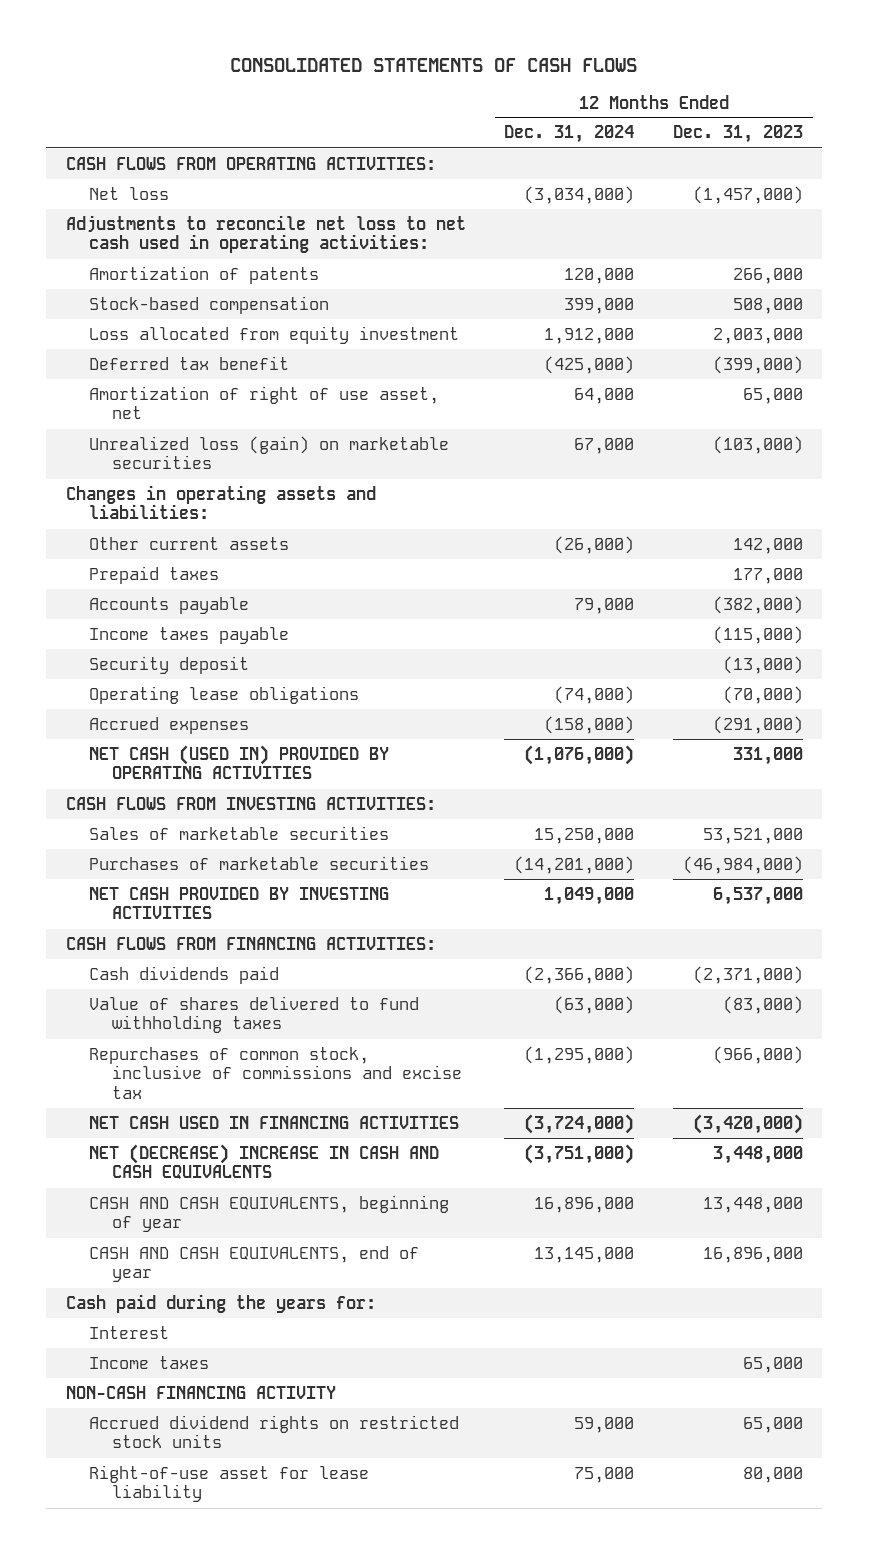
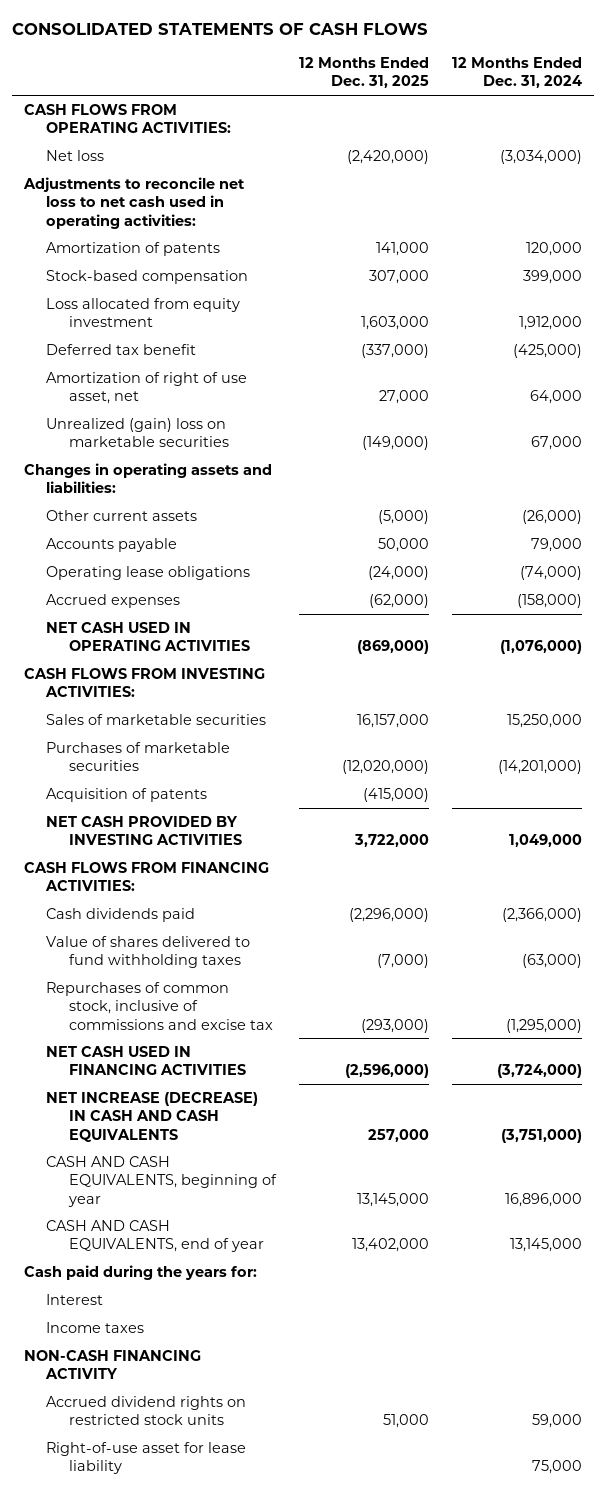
- | 12 Months Ended Dec. 31, 2024 | 12 Months Ended Dec. 31, 2023
+ | 12 Months Ended Dec. 31, 2025 | 12 Months Ended Dec. 31, 2024
- Unrealized loss (gain) on marketable securities | 67,000 | (103,000)
+ Unrealized (gain) loss on marketable securities | (149,000) | 67,000
- Prepaid taxes | | 177,000
- Income taxes payable | | (115,000)
- Security deposit | | (13,000)
- NET CASH (USED IN) PROVIDED BY OPERATING ACTIVITIES | (1,076,000) | 331,000
+ NET CASH USED IN OPERATING ACTIVITIES | (869,000) | (1,076,000)
+ Acquisition of patents | (415,000) |
- NET (DECREASE) INCREASE IN CASH AND CASH EQUIVALENTS | (3,751,000) | 3,448,000
+ NET INCREASE (DECREASE) IN CASH AND CASH EQUIVALENTS | 257,000 | (3,751,000)

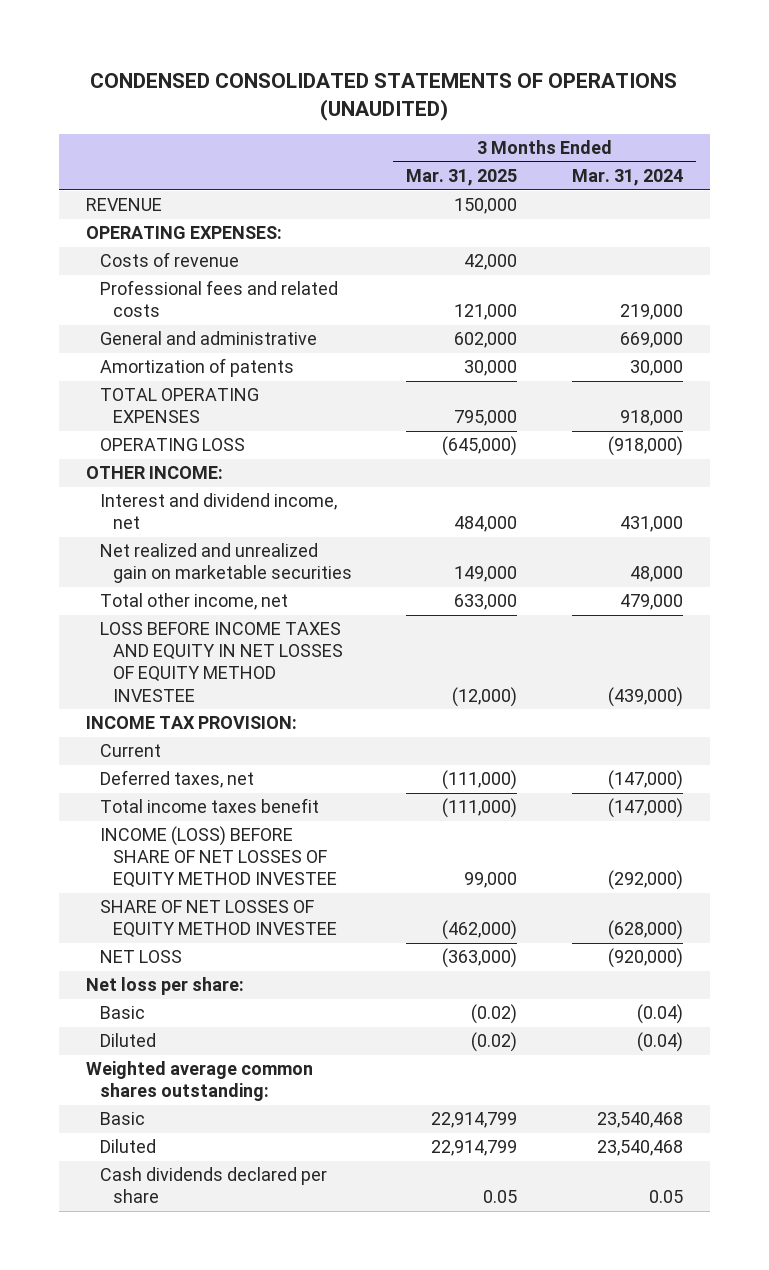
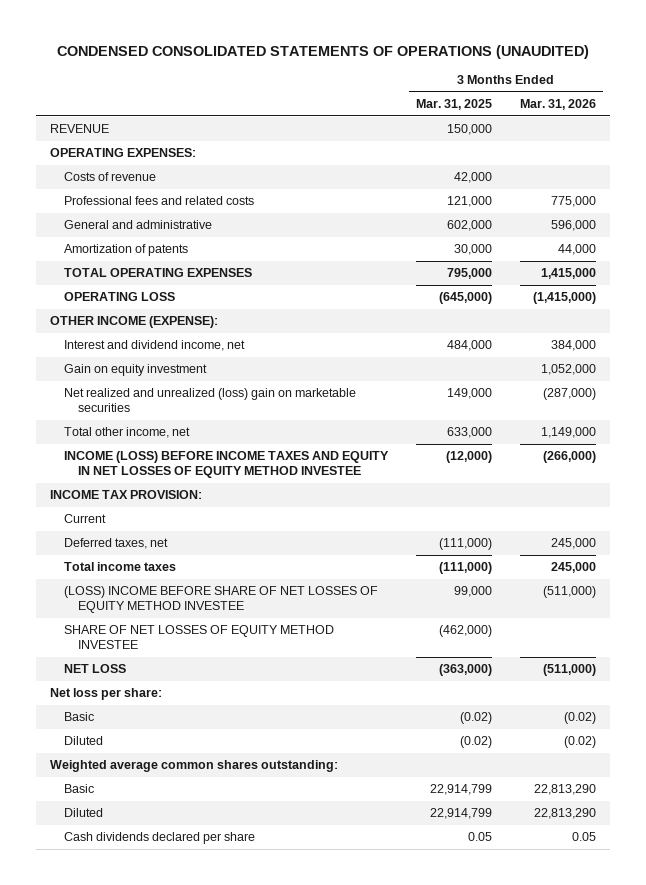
- | 3 Months Ended Mar. 31, 2025 | 3 Months Ended Mar. 31, 2024
+ | 3 Months Ended Mar. 31, 2025 | 3 Months Ended Mar. 31, 2026
- OTHER INCOME:
+ OTHER INCOME (EXPENSE):
- Net realized and unrealized gain on marketable securities | 149,000 | 48,000
+ Gain on equity investment | | 1,052,000
+ Net realized and unrealized (loss) gain on marketable securities | 149,000 | (287,000)
- LOSS BEFORE INCOME TAXES AND EQUITY IN NET LOSSES OF EQUITY METHOD INVESTEE | (12,000) | (439,000)
+ INCOME (LOSS) BEFORE INCOME TAXES AND EQUITY IN NET LOSSES OF EQUITY METHOD INVESTEE | (12,000) | (266,000)
- Total income taxes benefit | (111,000) | (147,000)
- INCOME (LOSS) BEFORE SHARE OF NET LOSSES OF EQUITY METHOD INVESTEE | 99,000 | (292,000)
+ Total income taxes | (111,000) | 245,000
+ (LOSS) INCOME BEFORE SHARE OF NET LOSSES OF EQUITY METHOD INVESTEE | 99,000 | (511,000)

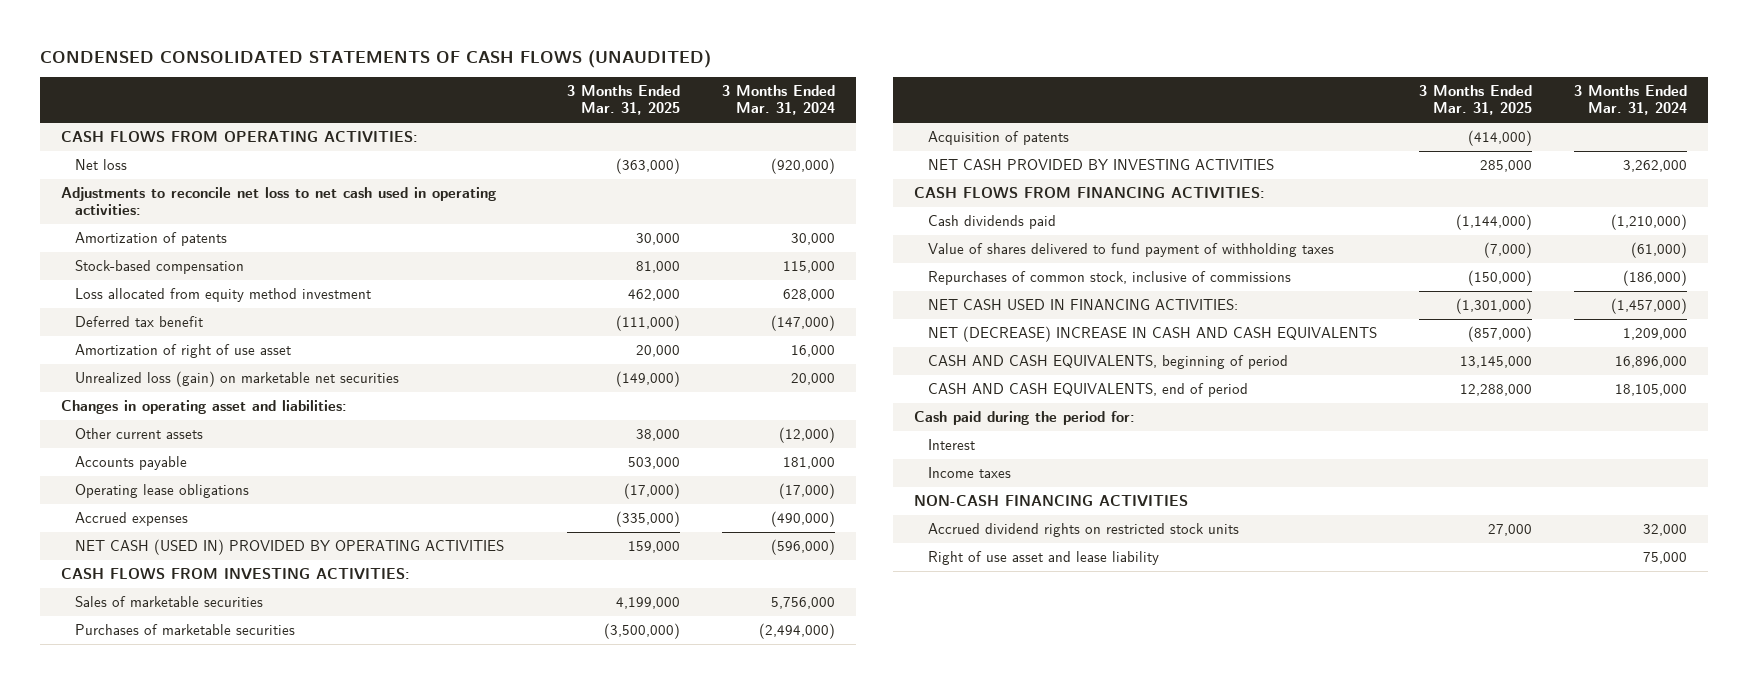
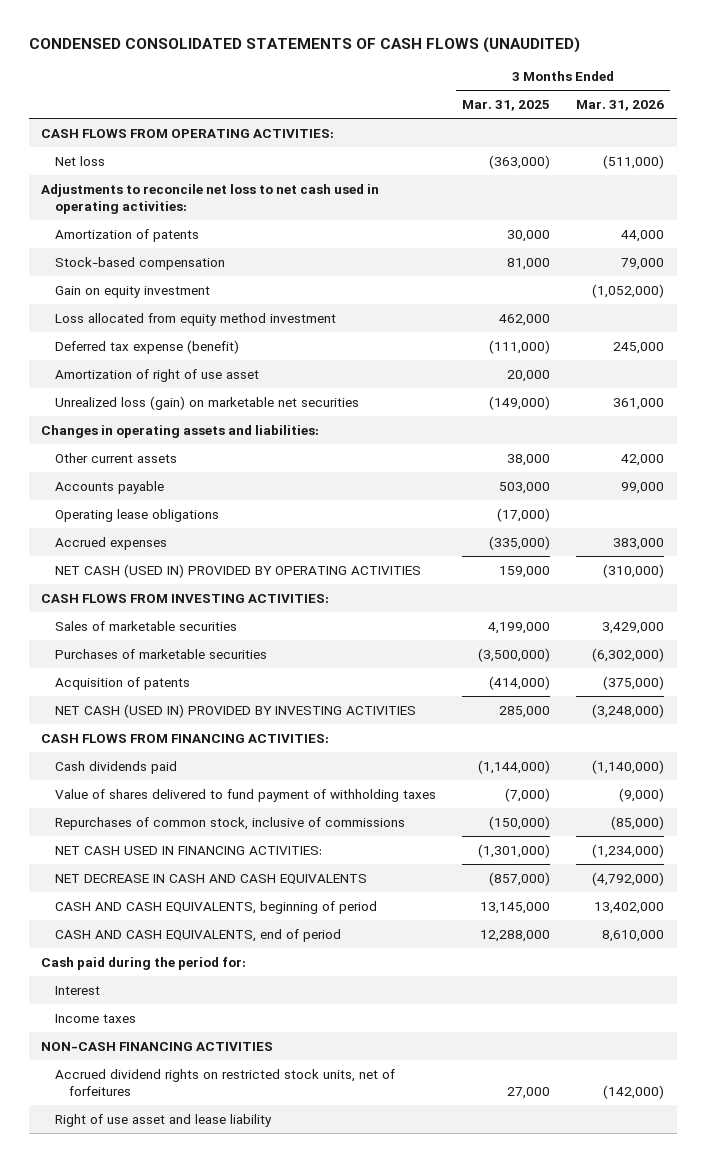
- | 3 Months Ended Mar. 31, 2025 | 3 Months Ended Mar. 31, 2024
+ | 3 Months Ended Mar. 31, 2025 | 3 Months Ended Mar. 31, 2026
+ Gain on equity investment | | (1,052,000)
- Deferred tax benefit | (111,000) | (147,000)
+ Deferred tax expense (benefit) | (111,000) | 245,000
- Changes in operating asset and liabilities:
+ Changes in operating assets and liabilities:
- NET CASH PROVIDED BY INVESTING ACTIVITIES | 285,000 | 3,262,000
+ NET CASH (USED IN) PROVIDED BY INVESTING ACTIVITIES | 285,000 | (3,248,000)
- NET (DECREASE) INCREASE IN CASH AND CASH EQUIVALENTS | (857,000) | 1,209,000
+ NET DECREASE IN CASH AND CASH EQUIVALENTS | (857,000) | (4,792,000)
- Accrued dividend rights on restricted stock units | 27,000 | 32,000
+ Accrued dividend rights on restricted stock units, net of forfeitures | 27,000 | (142,000)

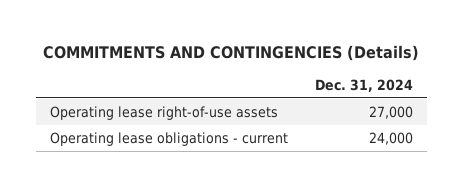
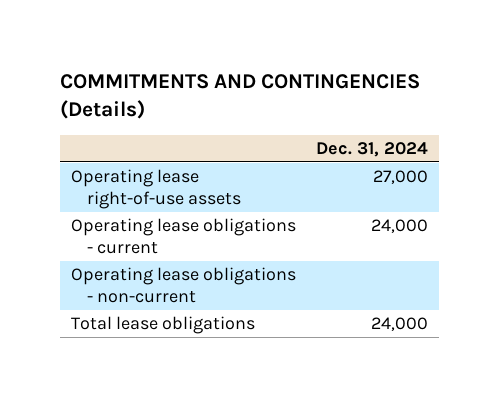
+ Operating lease obligations - non-current
+ Total lease obligations | 24,000

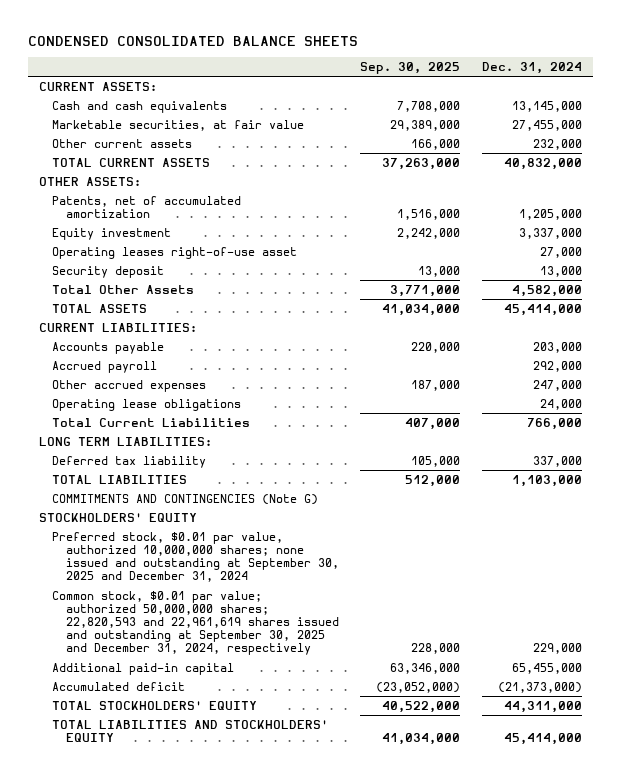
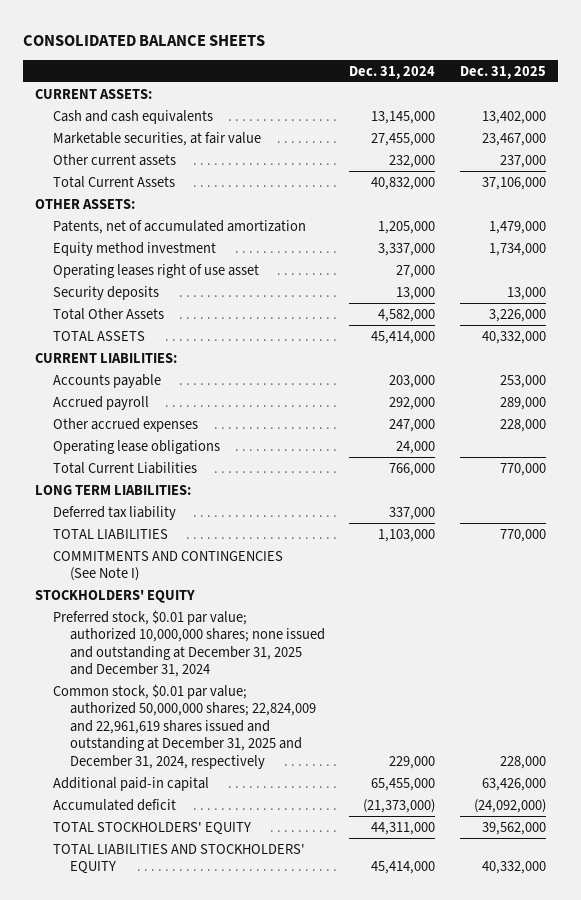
- CONDENSED CONSOLIDATED BALANCE SHEETS
+ CONSOLIDATED BALANCE SHEETS
- | Sep. 30, 2025 | Dec. 31, 2024
+ | Dec. 31, 2024 | Dec. 31, 2025
- TOTAL CURRENT ASSETS | 37,263,000 | 40,832,000
+ Total Current Assets | 40,832,000 | 37,106,000
- Equity investment | 2,242,000 | 3,337,000
- Operating leases right-of-use asset | | 27,000
- Security deposit | 13,000 | 13,000
+ Equity method investment | 3,337,000 | 1,734,000
+ Operating leases right of use asset | 27,000 |
+ Security deposits | 13,000 | 13,000
- COMMITMENTS AND CONTINGENCIES (Note G)
+ COMMITMENTS AND CONTINGENCIES (See Note I)
- Preferred stock, $0.01 par value, authorized 10,000,000 shares; none issued and outstanding at September 30, 2025 and December 31, 2024
- Common stock, $0.01 par value; authorized 50,000,000 shares; 22,820,593 and 22,961,619 shares issued and outstanding at September 30, 2025 and December 31, 2024, respectively | 228,000 | 229,000
+ Preferred stock, $0.01 par value; authorized 10,000,000 shares; none issued and outstanding at December 31, 2025 and December 31, 2024
+ Common stock, $0.01 par value; authorized 50,000,000 shares; 22,824,009 and 22,961,619 shares issued and outstanding at December 31, 2025 and December 31, 2024, respectively | 229,000 | 228,000

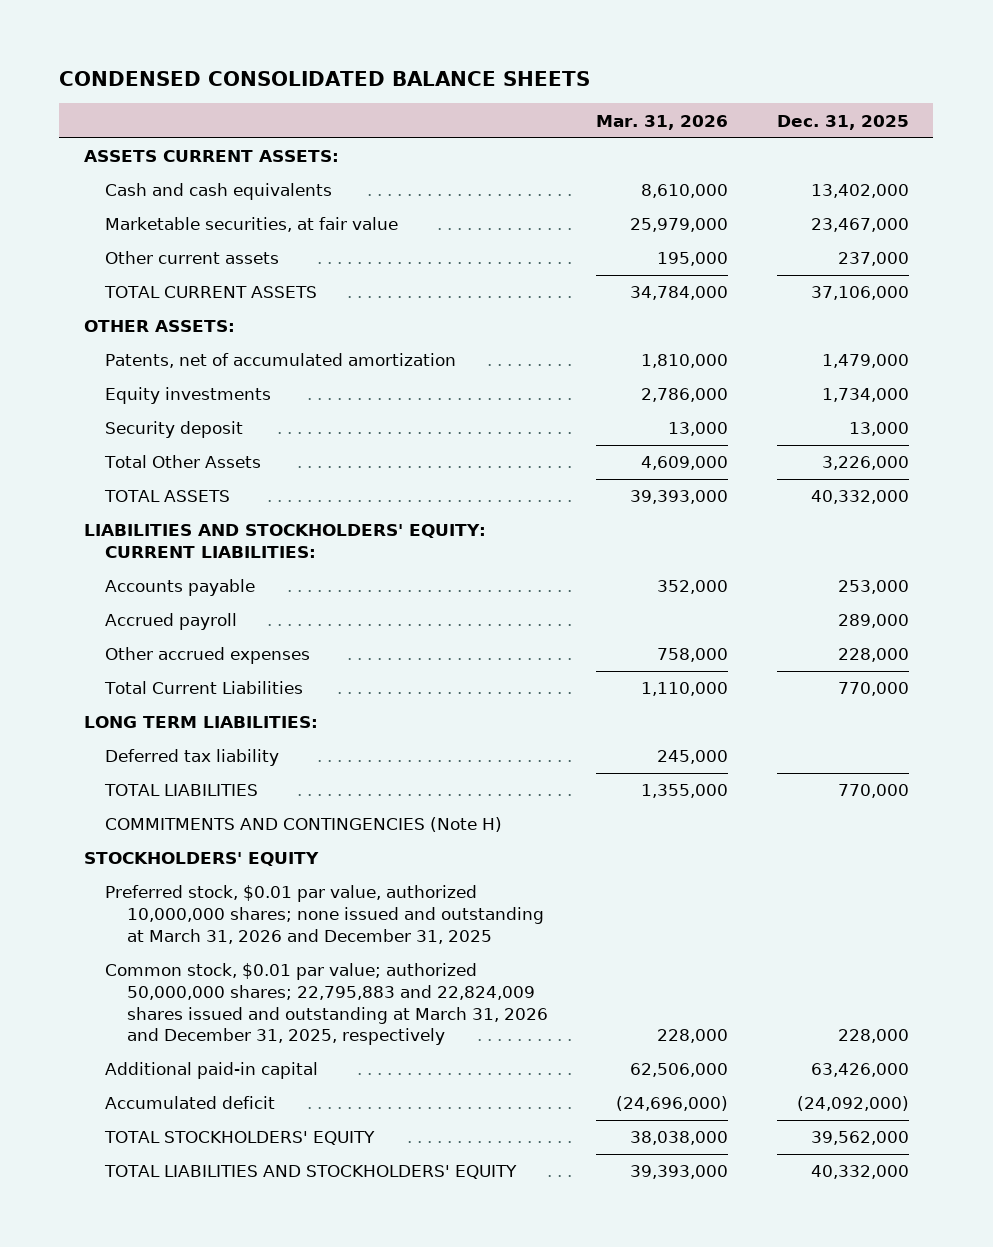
- CONSOLIDATED BALANCE SHEETS
+ CONDENSED CONSOLIDATED BALANCE SHEETS
- | Dec. 31, 2024 | Dec. 31, 2025
+ | Mar. 31, 2026 | Dec. 31, 2025
- CURRENT ASSETS:
+ ASSETS CURRENT ASSETS:
- Total Current Assets | 40,832,000 | 37,106,000
+ TOTAL CURRENT ASSETS | 34,784,000 | 37,106,000
- Equity method investment | 3,337,000 | 1,734,000
- Operating leases right of use asset | 27,000 |
- Security deposits | 13,000 | 13,000
+ Equity investments | 2,786,000 | 1,734,000
+ Security deposit | 13,000 | 13,000
- CURRENT LIABILITIES:
+ LIABILITIES AND STOCKHOLDERS' EQUITY: CURRENT LIABILITIES:
- Operating lease obligations | 24,000 |
- COMMITMENTS AND CONTINGENCIES (See Note I)
+ COMMITMENTS AND CONTINGENCIES (Note H)
- Preferred stock, $0.01 par value; authorized 10,000,000 shares; none issued and outstanding at December 31, 2025 and December 31, 2024
- Common stock, $0.01 par value; authorized 50,000,000 shares; 22,824,009 and 22,961,619 shares issued and outstanding at December 31, 2025 and December 31, 2024, respectively | 229,000 | 228,000
+ Preferred stock, $0.01 par value, authorized 10,000,000 shares; none issued and outstanding at March 31, 2026 and December 31, 2025
+ Common stock, $0.01 par value; authorized 50,000,000 shares; 22,795,883 and 22,824,009 shares issued and outstanding at March 31, 2026 and December 31, 2025, respectively | 228,000 | 228,000

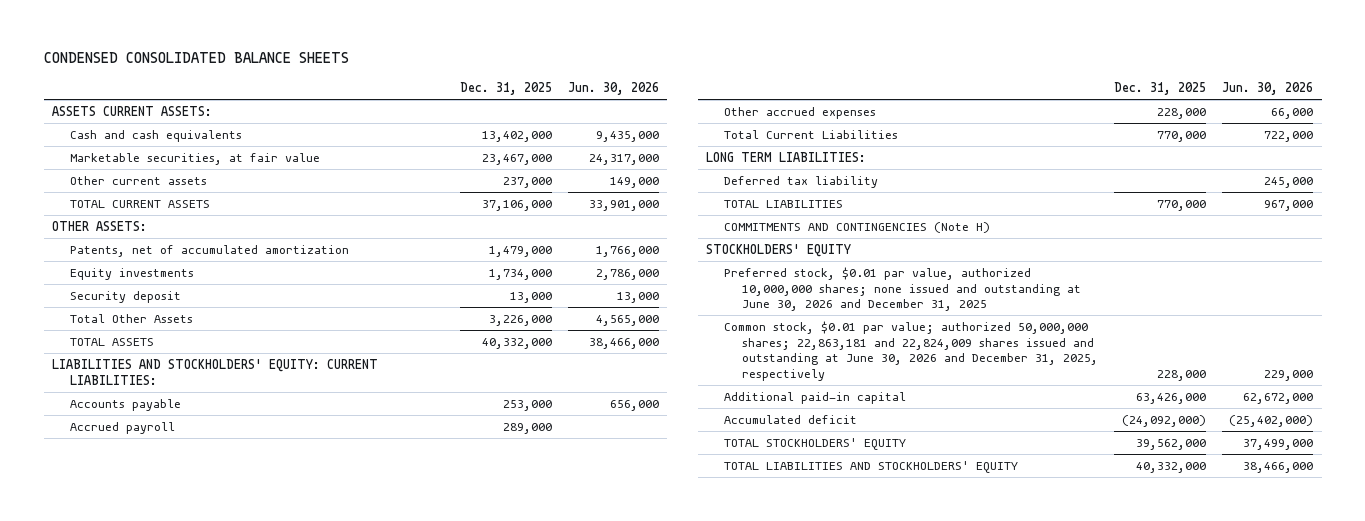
- | Mar. 31, 2026 | Dec. 31, 2025
+ | Dec. 31, 2025 | Jun. 30, 2026
- Preferred stock, $0.01 par value, authorized 10,000,000 shares; none issued and outstanding at March 31, 2026 and December 31, 2025
- Common stock, $0.01 par value; authorized 50,000,000 shares; 22,795,883 and 22,824,009 shares issued and outstanding at March 31, 2026 and December 31, 2025, respectively | 228,000 | 228,000
+ Preferred stock, $0.01 par value, authorized 10,000,000 shares; none issued and outstanding at June 30, 2026 and December 31, 2025
+ Common stock, $0.01 par value; authorized 50,000,000 shares; 22,863,181 and 22,824,009 shares issued and outstanding at June 30, 2026 and December 31, 2025, respectively | 228,000 | 229,000

